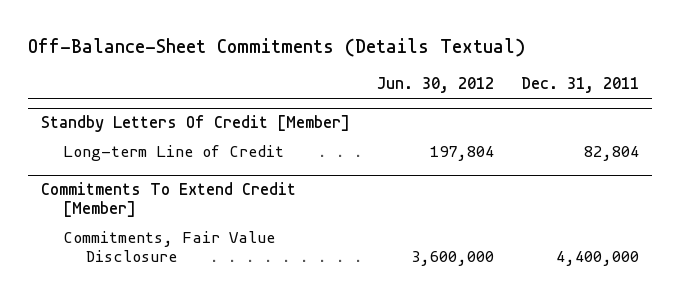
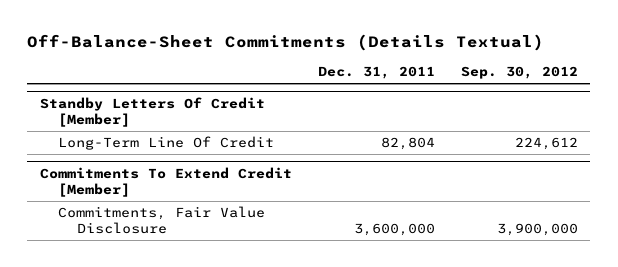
- | Jun. 30, 2012 | Dec. 31, 2011
+ | Dec. 31, 2011 | Sep. 30, 2012
@ Standby Letters Of Credit [Member]
- Long-term Line of Credit | 197,804 | 82,804
+ Long-Term Line Of Credit | 82,804 | 224,612
@ Commitments To Extend Credit [Member]
- Commitments, Fair Value Disclosure | 3,600,000 | 4,400,000
+ Commitments, Fair Value Disclosure | 3,600,000 | 3,900,000

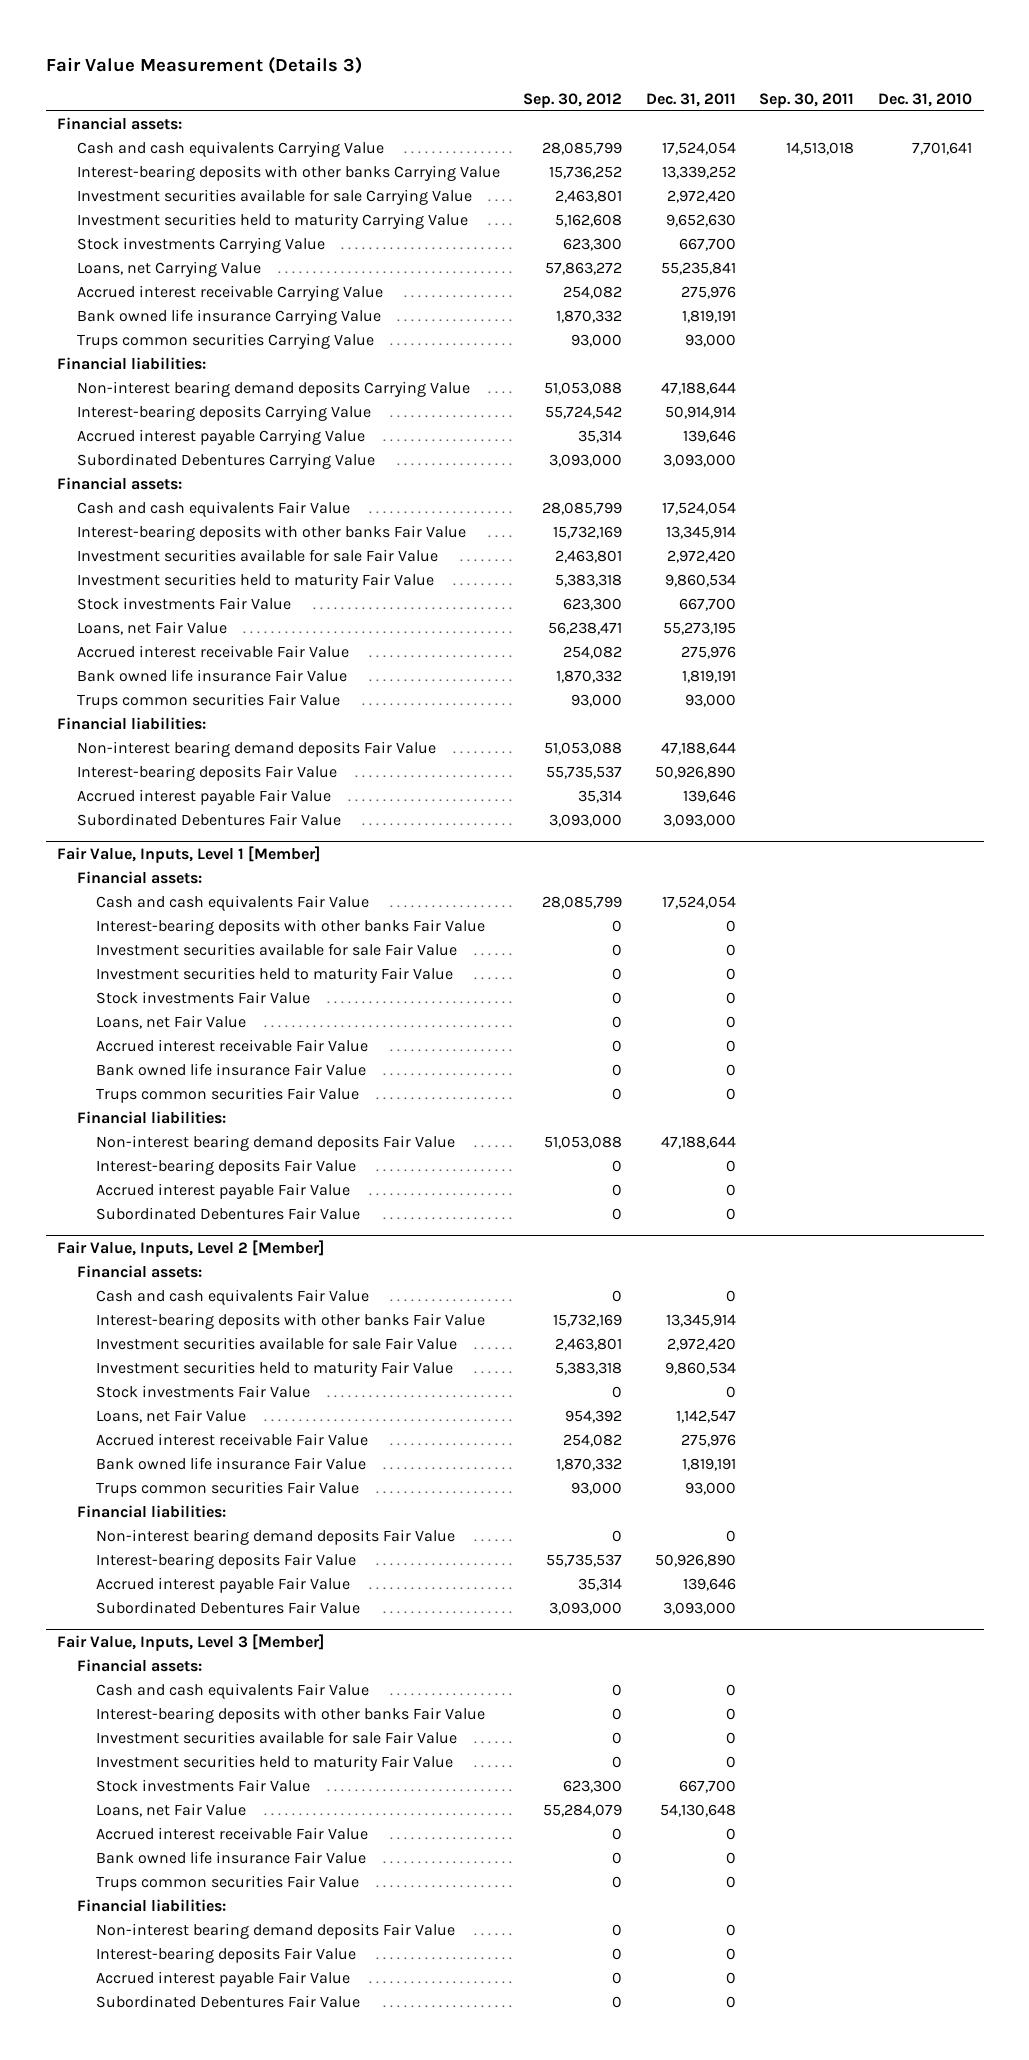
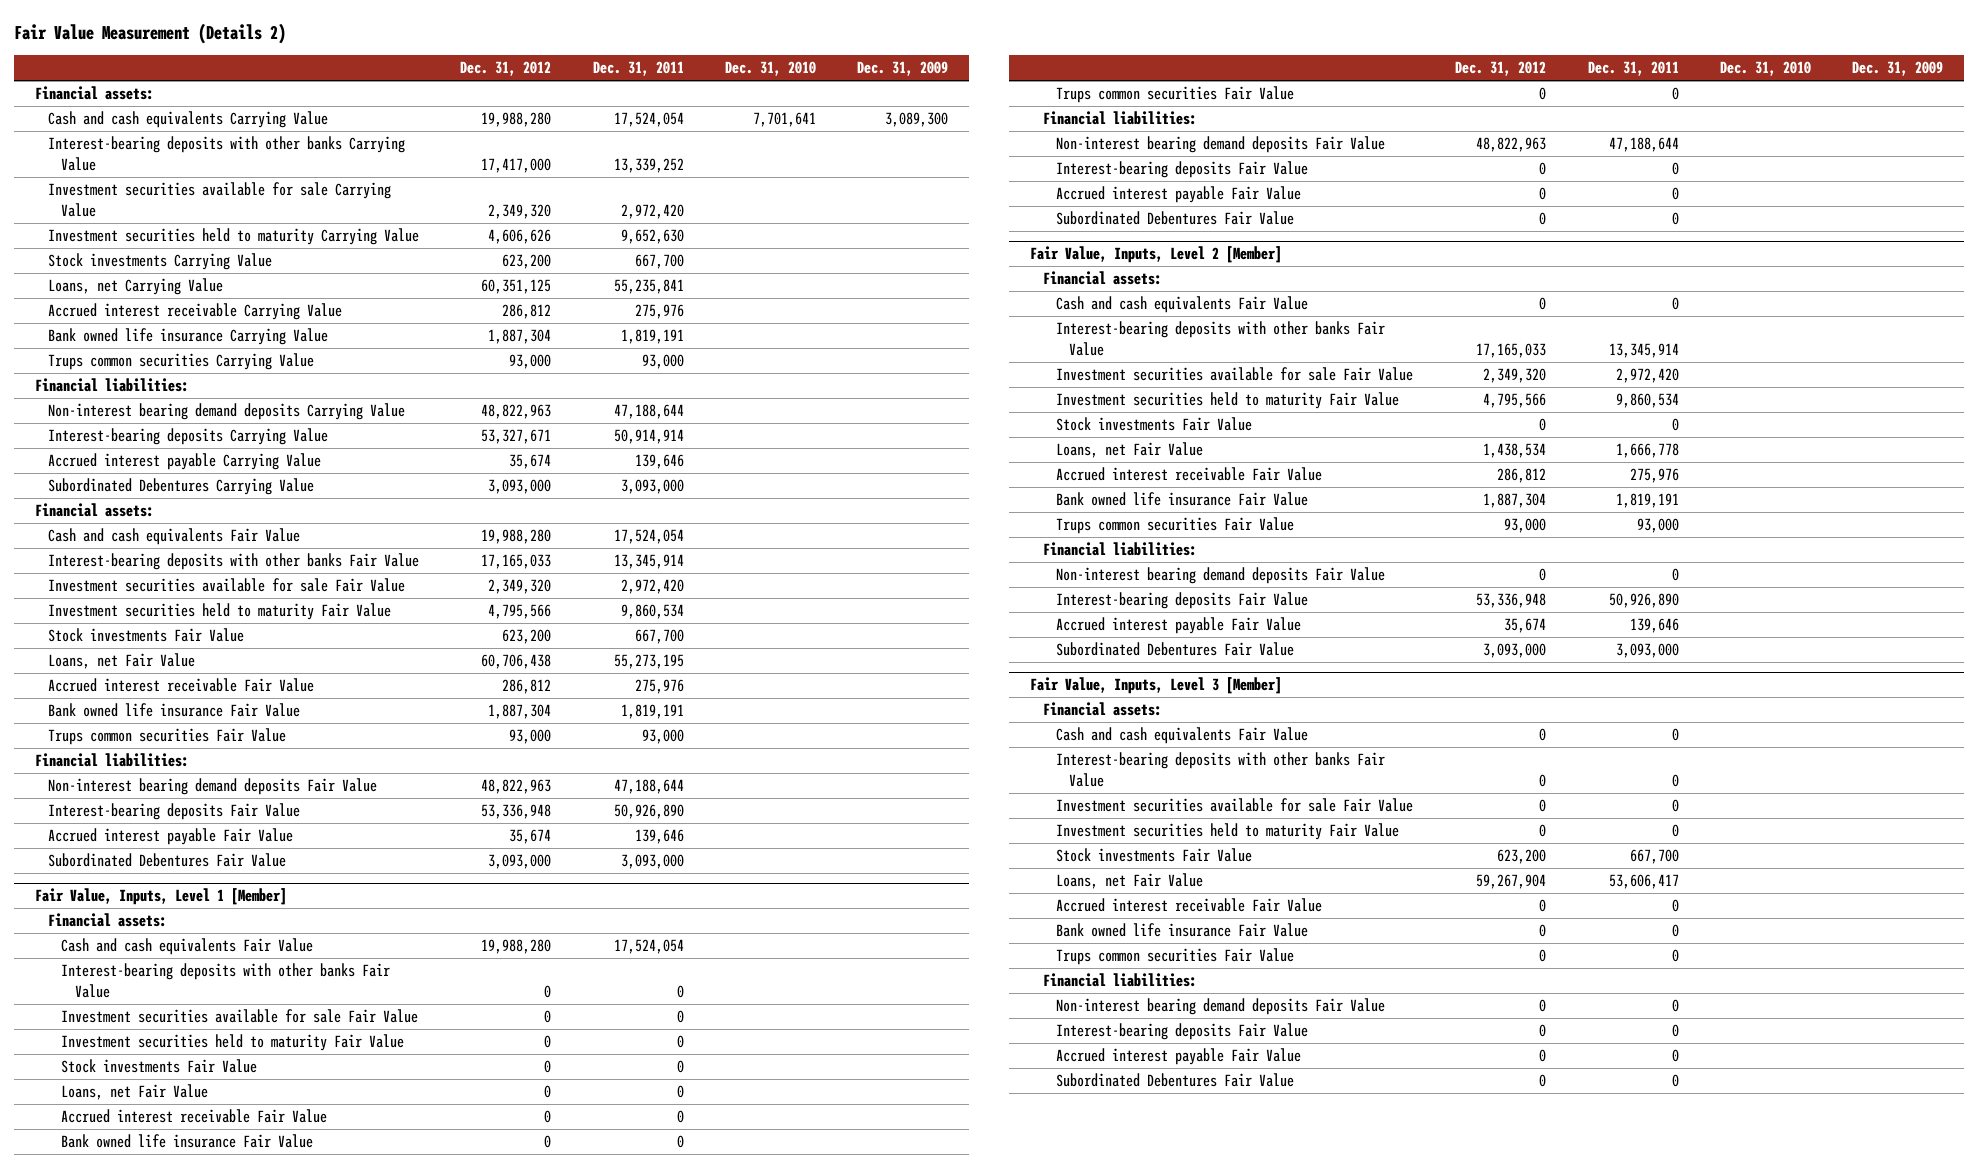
- Fair Value Measurement (Details 3)
+ Fair Value Measurement (Details 2)
- | Sep. 30, 2012 | Dec. 31, 2011 | Sep. 30, 2011 | Dec. 31, 2010
+ | Dec. 31, 2012 | Dec. 31, 2011 | Dec. 31, 2010 | Dec. 31, 2009
@ Fair Value, Inputs, Level 2 [Member]
- Loans, net Fair Value | 954,392 | 1,142,547 | |
+ Loans, net Fair Value | 1,438,534 | 1,666,778 | |
@ Fair Value, Inputs, Level 3 [Member]
- Loans, net Fair Value | 55,284,079 | 54,130,648 | |
+ Loans, net Fair Value | 59,267,904 | 53,606,417 | |

